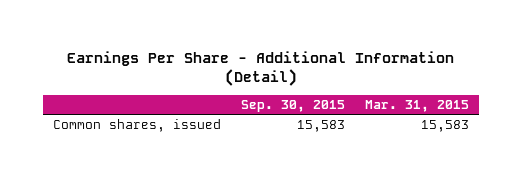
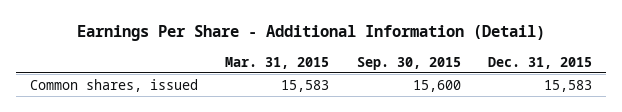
- | Sep. 30, 2015 | Mar. 31, 2015
+ | Mar. 31, 2015 | Sep. 30, 2015 | Dec. 31, 2015
- Common shares, issued | 15,583 | 15,583
+ Common shares, issued | 15,583 | 15,600 | 15,583

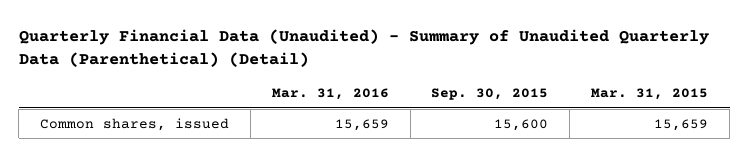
- Earnings Per Share - Additional Information (Detail)
+ Quarterly Financial Data (Unaudited) - Summary of Unaudited Quarterly Data (Parenthetical) (Detail)
- | Mar. 31, 2015 | Sep. 30, 2015 | Dec. 31, 2015
+ | Mar. 31, 2016 | Sep. 30, 2015 | Mar. 31, 2015
- Common shares, issued | 15,583 | 15,600 | 15,583
+ Common shares, issued | 15,659 | 15,600 | 15,659

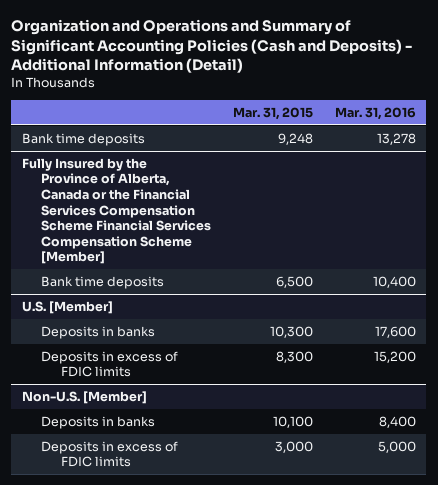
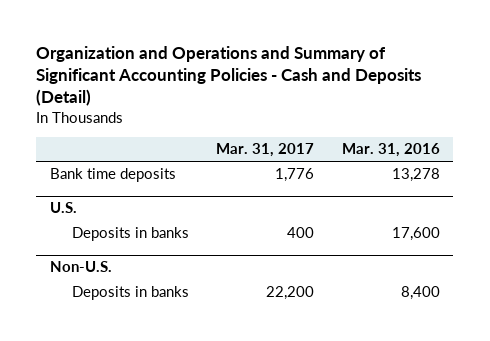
- Organization and Operations and Summary of Significant Accounting Policies (Cash and Deposits) - Additional Information (Detail)
+ Organization and Operations and Summary of Significant Accounting Policies - Cash and Deposits (Detail)
- | Mar. 31, 2015 | Mar. 31, 2016
+ | Mar. 31, 2017 | Mar. 31, 2016
- Fully Insured by the Province of Alberta, Canada or the Financial Services Compensation Scheme Financial Services Compensation Scheme [Member]
- Bank time deposits | 6,500 | 10,400
- U.S. [Member]
+ U.S.
- Deposits in excess of FDIC limits | 8,300 | 15,200
- Non-U.S. [Member]
+ Non-U.S.
- Deposits in excess of FDIC limits | 3,000 | 5,000

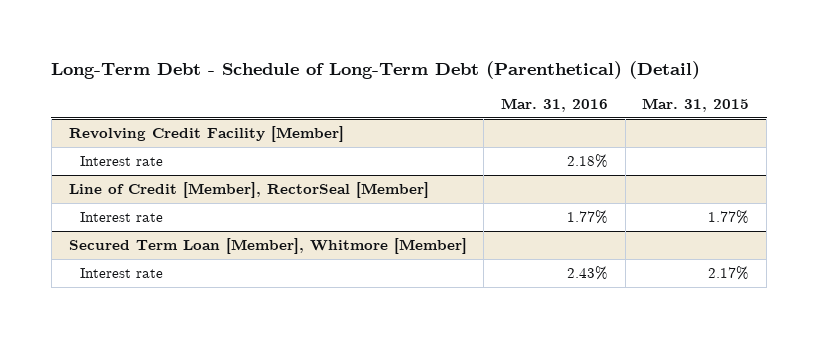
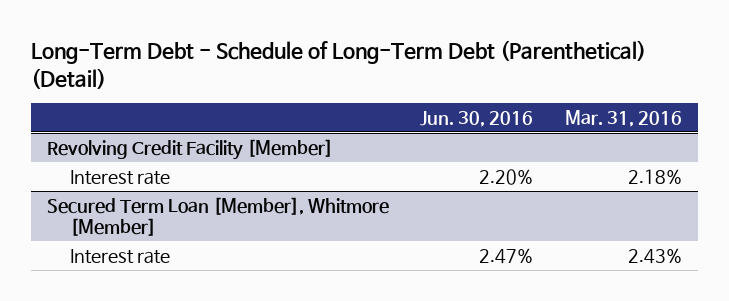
- | Mar. 31, 2016 | Mar. 31, 2015
+ | Jun. 30, 2016 | Mar. 31, 2016
- Line of Credit [Member], RectorSeal [Member]
- Interest rate | 1.77% | 1.77%

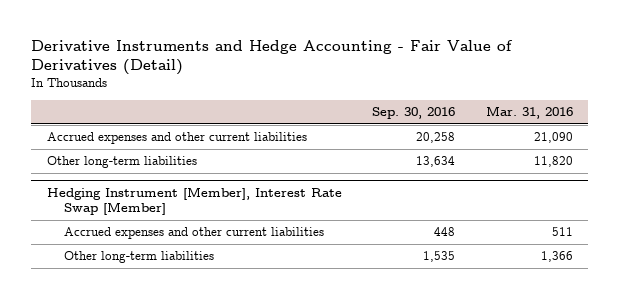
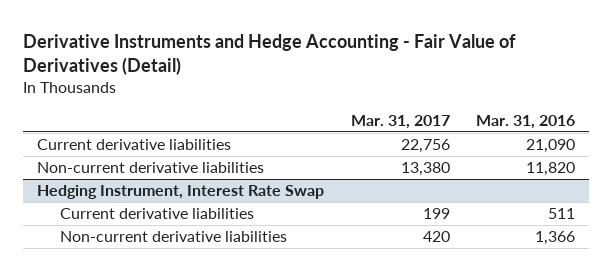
- | Sep. 30, 2016 | Mar. 31, 2016
+ | Mar. 31, 2017 | Mar. 31, 2016
- Accrued expenses and other current liabilities | 20,258 | 21,090
- Other long-term liabilities | 13,634 | 11,820
- Hedging Instrument [Member], Interest Rate Swap [Member]
- Accrued expenses and other current liabilities | 448 | 511
- Other long-term liabilities | 1,535 | 1,366
+ Current derivative liabilities | 22,756 | 21,090
+ Non-current derivative liabilities | 13,380 | 11,820
+ Hedging Instrument, Interest Rate Swap
+ Current derivative liabilities | 199 | 511
+ Non-current derivative liabilities | 420 | 1,366

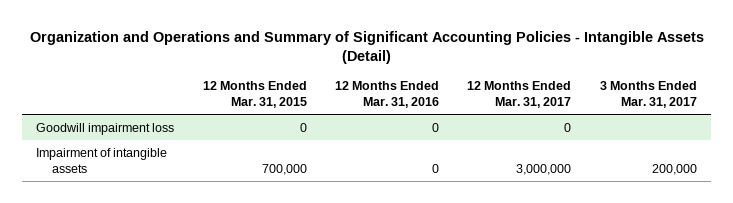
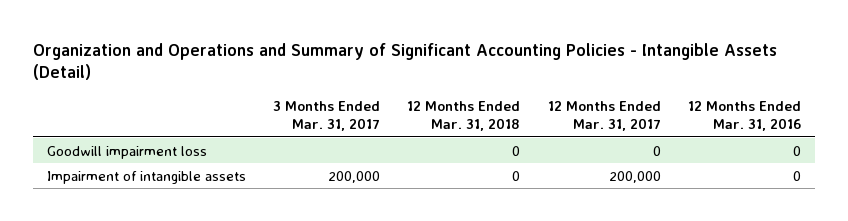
- | 12 Months Ended Mar. 31, 2015 | 12 Months Ended Mar. 31, 2016 | 12 Months Ended Mar. 31, 2017 | 3 Months Ended Mar. 31, 2017
+ | 3 Months Ended Mar. 31, 2017 | 12 Months Ended Mar. 31, 2018 | 12 Months Ended Mar. 31, 2017 | 12 Months Ended Mar. 31, 2016
- Impairment of intangible assets | 700,000 | 0 | 3,000,000 | 200,000
+ Impairment of intangible assets | 200,000 | 0 | 200,000 | 0

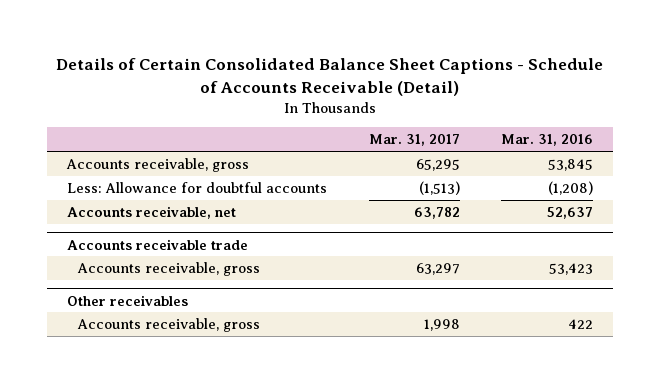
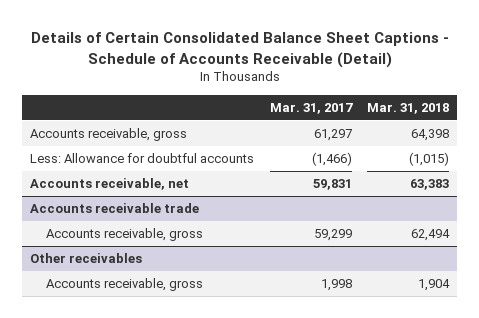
- | Mar. 31, 2017 | Mar. 31, 2016
+ | Mar. 31, 2017 | Mar. 31, 2018
- Accounts receivable, gross | 65,295 | 53,845
- Less: Allowance for doubtful accounts | (1,513) | (1,208)
- Accounts receivable, net | 63,782 | 52,637
+ Accounts receivable, gross | 61,297 | 64,398
+ Less: Allowance for doubtful accounts | (1,466) | (1,015)
+ Accounts receivable, net | 59,831 | 63,383
@ Accounts receivable trade
- Accounts receivable, gross | 63,297 | 53,423
+ Accounts receivable, gross | 59,299 | 62,494

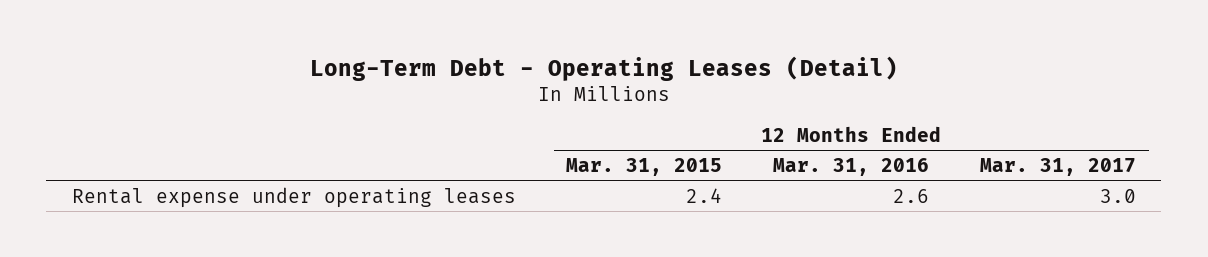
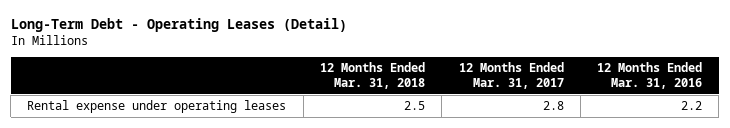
- | 12 Months Ended Mar. 31, 2015 | 12 Months Ended Mar. 31, 2016 | 12 Months Ended Mar. 31, 2017
+ | 12 Months Ended Mar. 31, 2018 | 12 Months Ended Mar. 31, 2017 | 12 Months Ended Mar. 31, 2016
- Rental expense under operating leases | 2.4 | 2.6 | 3.0
+ Rental expense under operating leases | 2.5 | 2.8 | 2.2

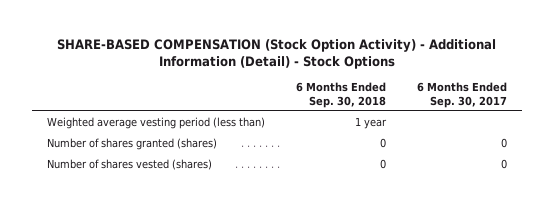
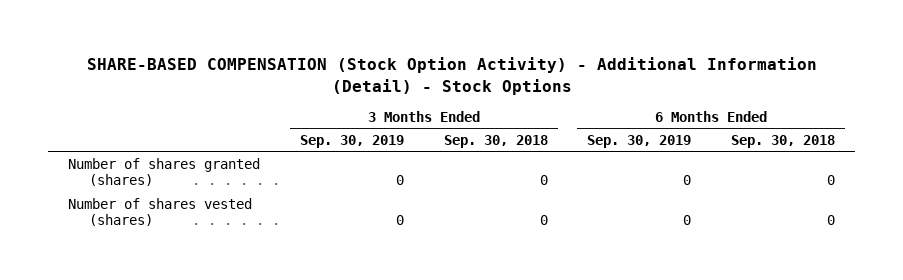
- | 6 Months Ended Sep. 30, 2018 | 6 Months Ended Sep. 30, 2017
+ | 3 Months Ended Sep. 30, 2019 | 3 Months Ended Sep. 30, 2018 | 6 Months Ended Sep. 30, 2019 | 6 Months Ended Sep. 30, 2018
- Weighted average vesting period (less than) | 1 year |

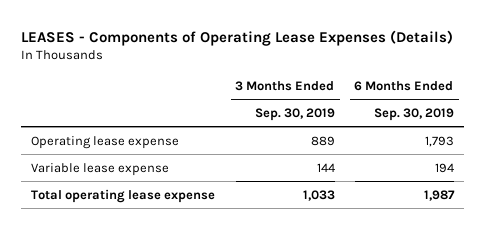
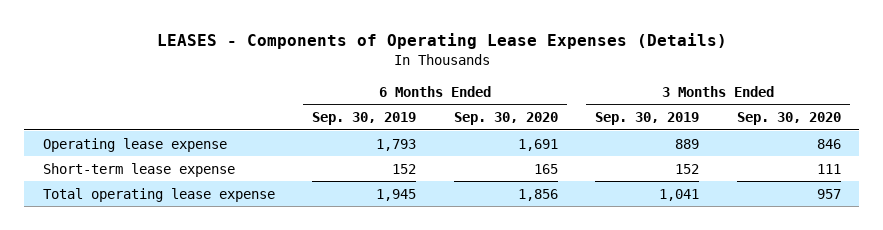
- | 3 Months Ended Sep. 30, 2019 | 6 Months Ended Sep. 30, 2019
+ | 6 Months Ended Sep. 30, 2019 | 6 Months Ended Sep. 30, 2020 | 3 Months Ended Sep. 30, 2019 | 3 Months Ended Sep. 30, 2020
- Variable lease expense | 144 | 194
- Total operating lease expense | 1,033 | 1,987
+ Short-term lease expense | 152 | 165 | 152 | 111
+ Total operating lease expense | 1,945 | 1,856 | 1,041 | 957

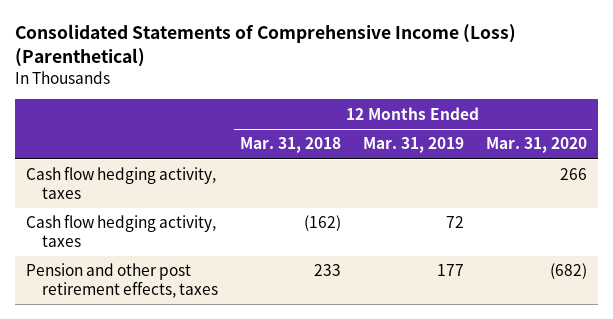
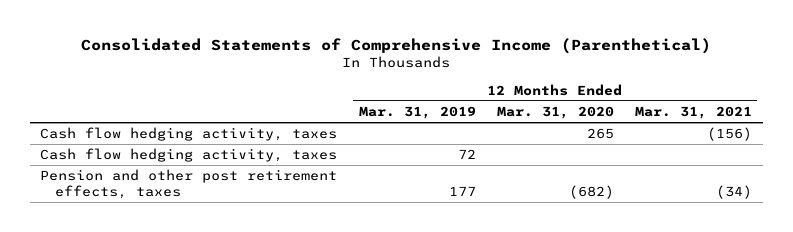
- Consolidated Statements of Comprehensive Income (Loss) (Parenthetical)
+ Consolidated Statements of Comprehensive Income (Parenthetical)
- | 12 Months Ended Mar. 31, 2018 | 12 Months Ended Mar. 31, 2019 | 12 Months Ended Mar. 31, 2020
+ | 12 Months Ended Mar. 31, 2019 | 12 Months Ended Mar. 31, 2020 | 12 Months Ended Mar. 31, 2021
- Cash flow hedging activity, taxes | | | 266
+ Cash flow hedging activity, taxes | | 265 | (156)

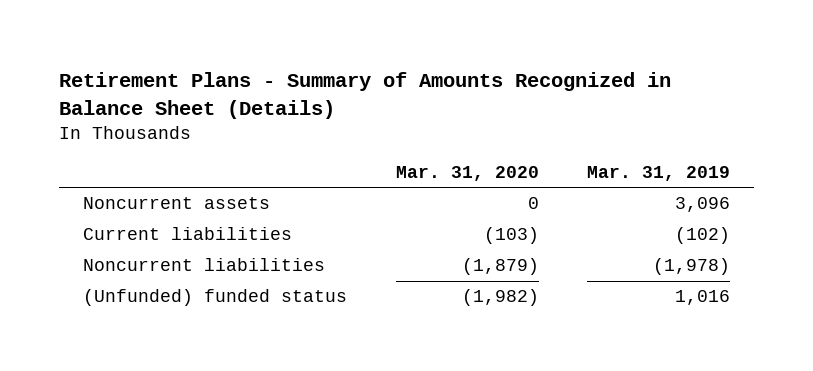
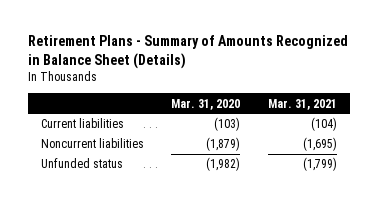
- | Mar. 31, 2020 | Mar. 31, 2019
+ | Mar. 31, 2020 | Mar. 31, 2021
- Noncurrent assets | 0 | 3,096
- (Unfunded) funded status | (1,982) | 1,016
+ Unfunded status | (1,982) | (1,799)

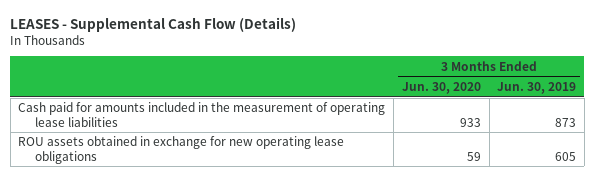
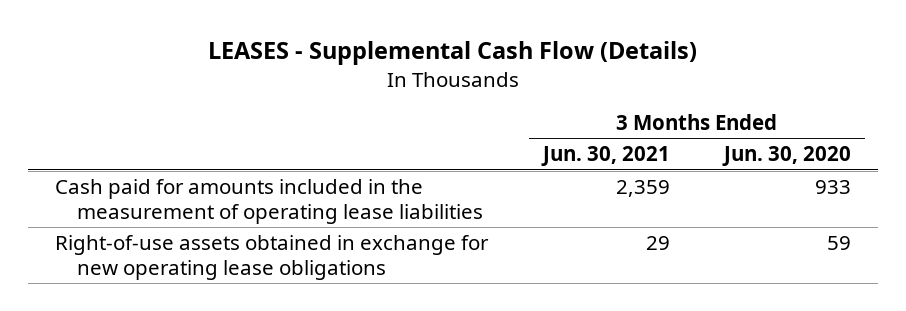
- | 3 Months Ended Jun. 30, 2020 | 3 Months Ended Jun. 30, 2019
+ | 3 Months Ended Jun. 30, 2021 | 3 Months Ended Jun. 30, 2020
- ROU assets obtained in exchange for new operating lease obligations | 59 | 605
+ Right-of-use assets obtained in exchange for new operating lease obligations | 29 | 59

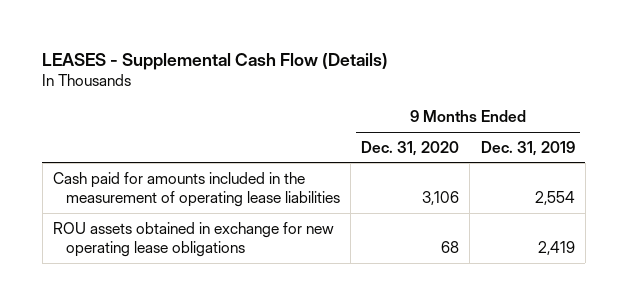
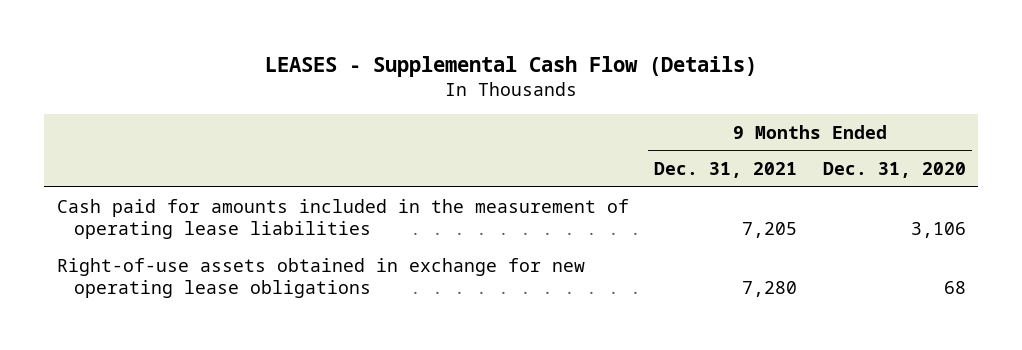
- | 9 Months Ended Dec. 31, 2020 | 9 Months Ended Dec. 31, 2019
+ | 9 Months Ended Dec. 31, 2021 | 9 Months Ended Dec. 31, 2020
- ROU assets obtained in exchange for new operating lease obligations | 68 | 2,419
+ Right-of-use assets obtained in exchange for new operating lease obligations | 7,280 | 68

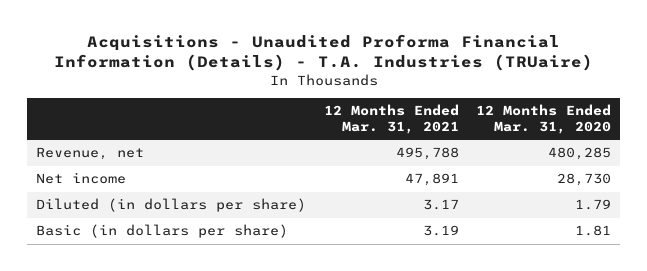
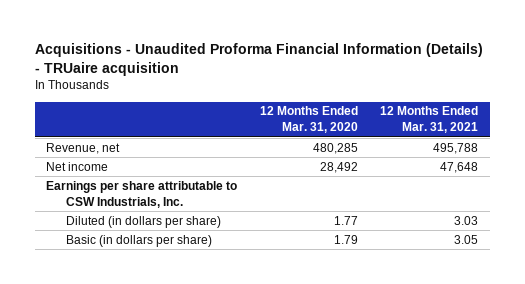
- Acquisitions - Unaudited Proforma Financial Information (Details) - T.A. Industries (TRUaire)
+ Acquisitions - Unaudited Proforma Financial Information (Details) - TRUaire acquisition
- | 12 Months Ended Mar. 31, 2021 | 12 Months Ended Mar. 31, 2020
+ | 12 Months Ended Mar. 31, 2020 | 12 Months Ended Mar. 31, 2021
- Net income | 47,891 | 28,730
- Diluted (in dollars per share) | 3.17 | 1.79
- Basic (in dollars per share) | 3.19 | 1.81
+ Net income | 28,492 | 47,648
+ Earnings per share attributable to CSW Industrials, Inc.
+ Diluted (in dollars per share) | 1.77 | 3.03
+ Basic (in dollars per share) | 1.79 | 3.05

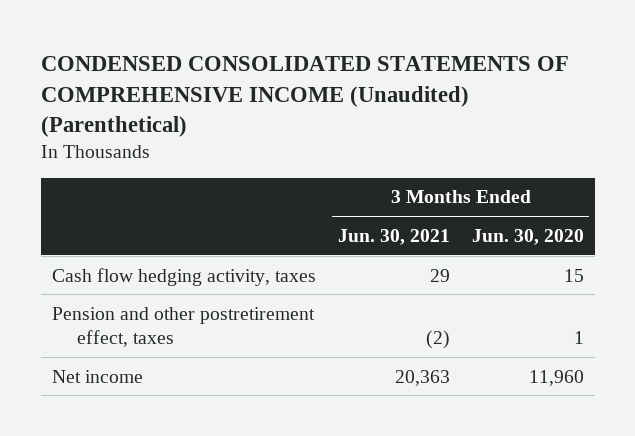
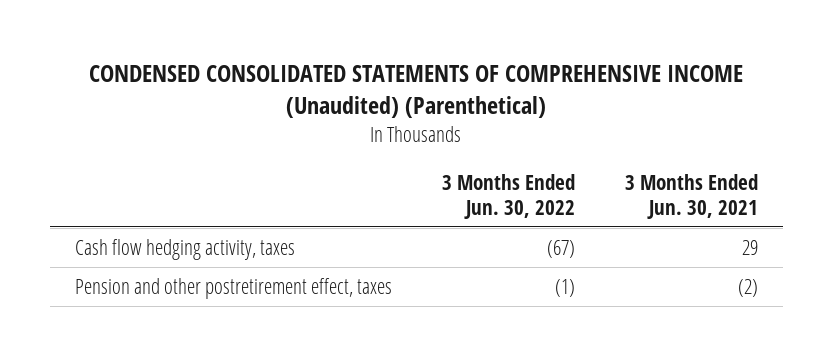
- | 3 Months Ended Jun. 30, 2021 | 3 Months Ended Jun. 30, 2020
+ | 3 Months Ended Jun. 30, 2022 | 3 Months Ended Jun. 30, 2021
- Net income | 20,363 | 11,960

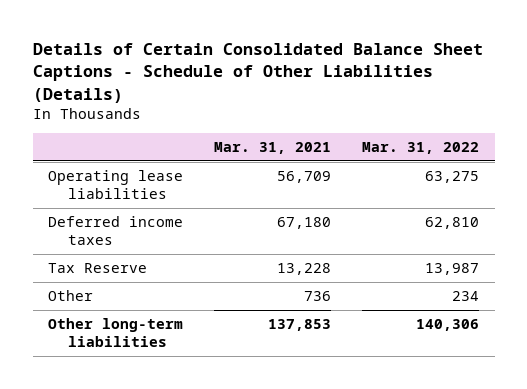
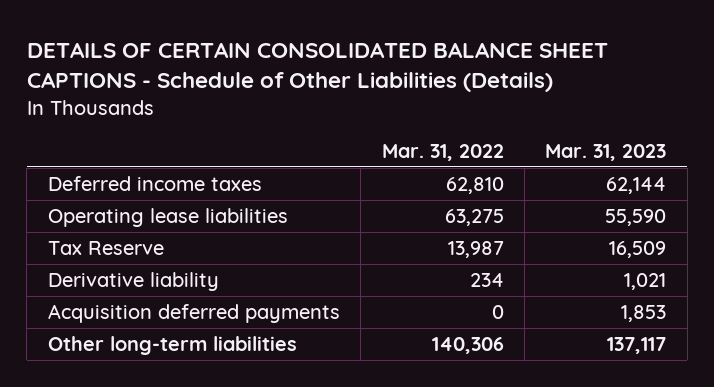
- Details of Certain Consolidated Balance Sheet Captions - Schedule of Other Liabilities (Details)
+ DETAILS OF CERTAIN CONSOLIDATED BALANCE SHEET CAPTIONS - Schedule of Other Liabilities (Details)
- | Mar. 31, 2021 | Mar. 31, 2022
+ | Mar. 31, 2022 | Mar. 31, 2023
moved down: Operating lease liabilities | 63,275 | 55,590
- Other | 736 | 234
+ Derivative liability | 234 | 1,021
+ Acquisition deferred payments | 0 | 1,853

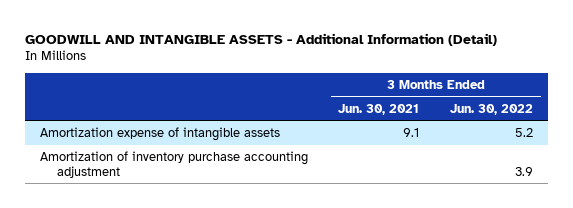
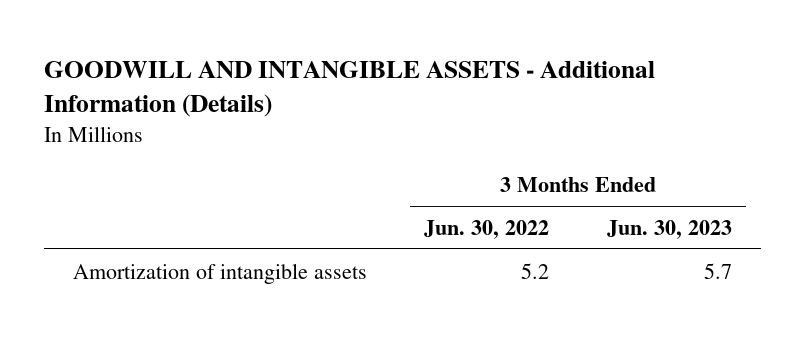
- GOODWILL AND INTANGIBLE ASSETS - Additional Information (Detail)
+ GOODWILL AND INTANGIBLE ASSETS - Additional Information (Details)
- | 3 Months Ended Jun. 30, 2021 | 3 Months Ended Jun. 30, 2022
+ | 3 Months Ended Jun. 30, 2022 | 3 Months Ended Jun. 30, 2023
- Amortization expense of intangible assets | 9.1 | 5.2
- Amortization of inventory purchase accounting adjustment | | 3.9
+ Amortization of intangible assets | 5.2 | 5.7

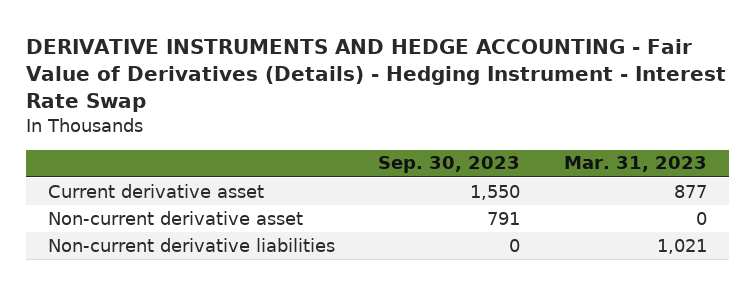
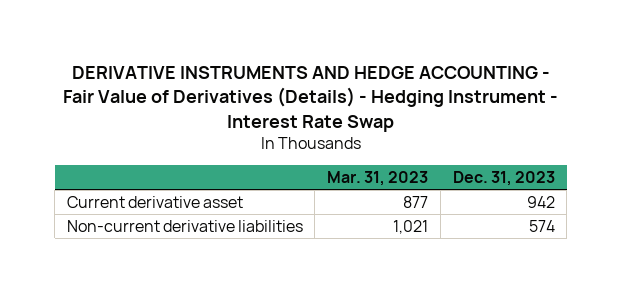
- | Sep. 30, 2023 | Mar. 31, 2023
+ | Mar. 31, 2023 | Dec. 31, 2023
- Non-current derivative asset | 791 | 0

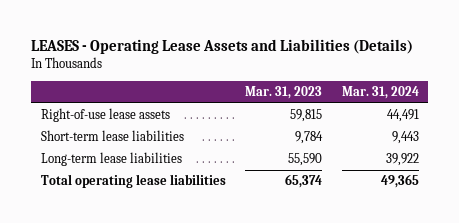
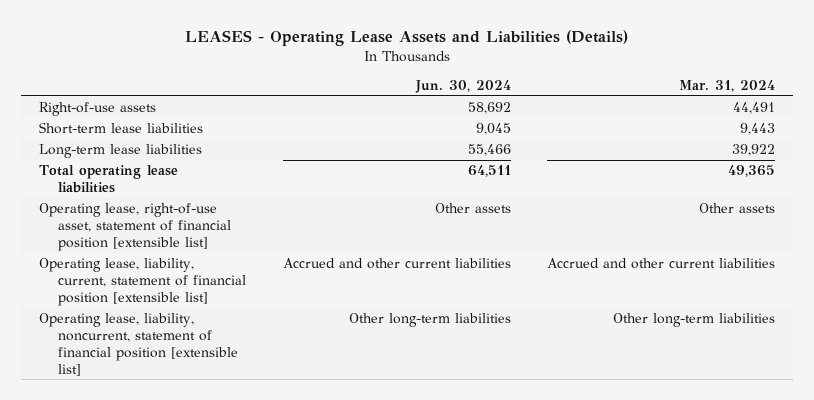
- | Mar. 31, 2023 | Mar. 31, 2024
+ | Jun. 30, 2024 | Mar. 31, 2024
- Right-of-use lease assets | 59,815 | 44,491
+ Right-of-use assets | 58,692 | 44,491
+ Operating lease, right-of-use asset, statement of financial position [extensible list] | Other assets | Other assets
+ Operating lease, liability, current, statement of financial position [extensible list] | Accrued and other current liabilities | Accrued and other current liabilities
+ Operating lease, liability, noncurrent, statement of financial position [extensible list] | Other long-term liabilities | Other long-term liabilities

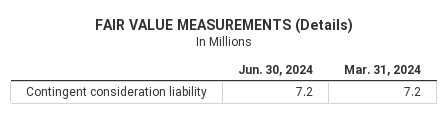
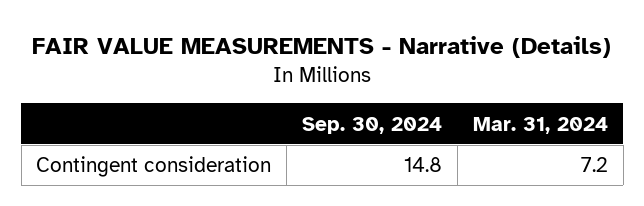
- FAIR VALUE MEASUREMENTS (Details)
+ FAIR VALUE MEASUREMENTS - Narrative (Details)
- | Jun. 30, 2024 | Mar. 31, 2024
+ | Sep. 30, 2024 | Mar. 31, 2024
- Contingent consideration liability | 7.2 | 7.2
+ Contingent consideration | 14.8 | 7.2

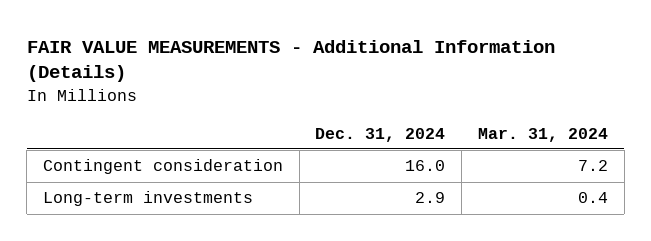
- FAIR VALUE MEASUREMENTS - Narrative (Details)
+ FAIR VALUE MEASUREMENTS - Additional Information (Details)
- | Sep. 30, 2024 | Mar. 31, 2024
+ | Dec. 31, 2024 | Mar. 31, 2024
+ Long-term investments | 2.9 | 0.4

